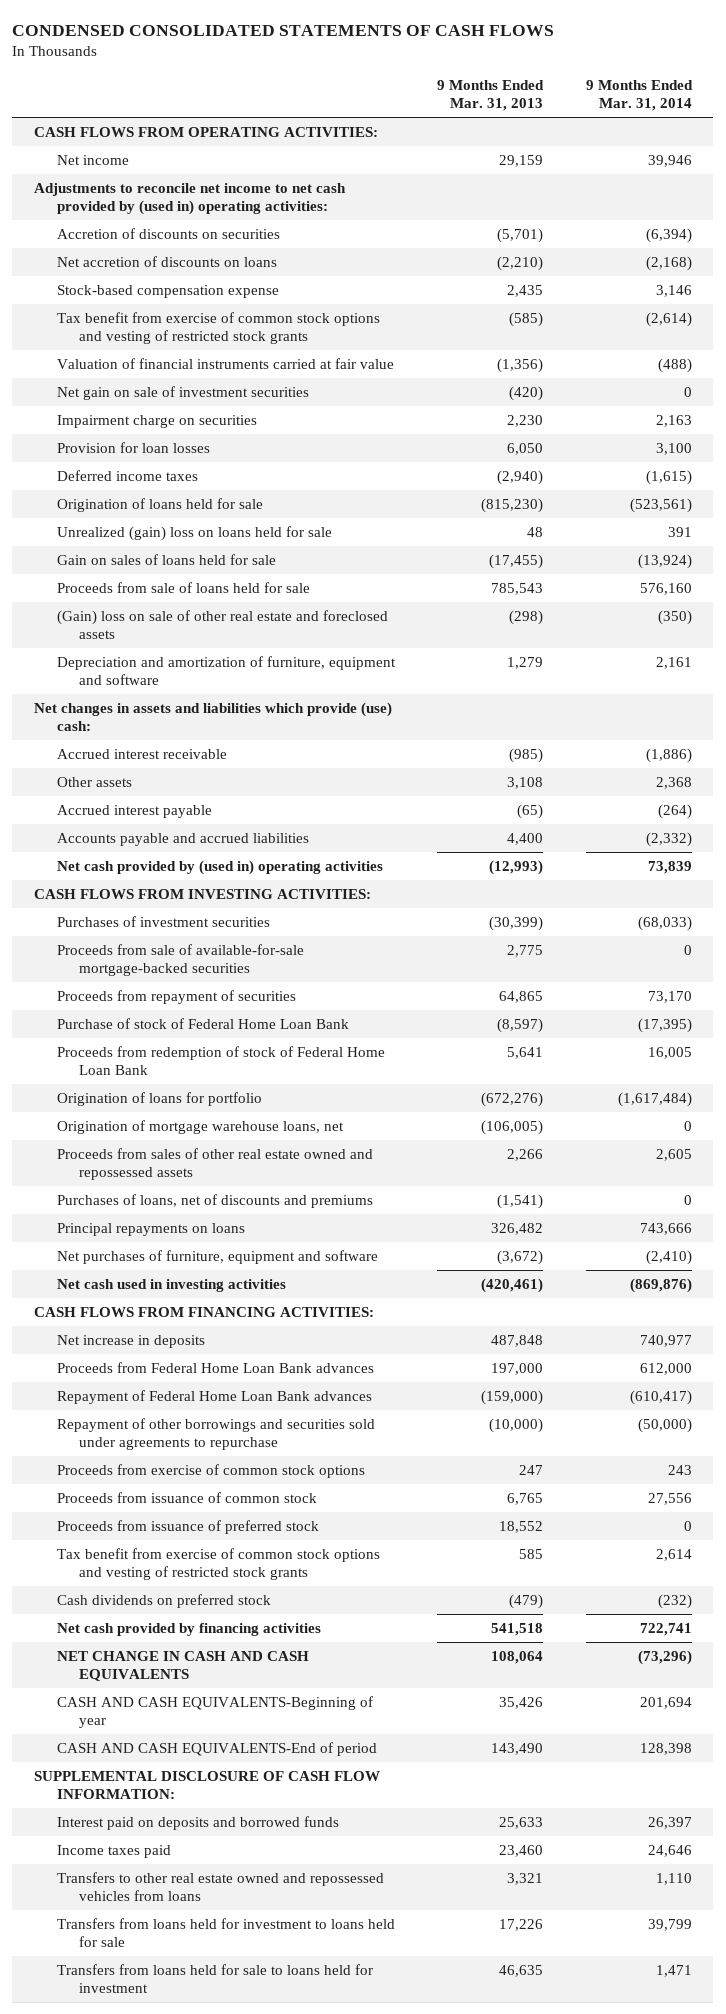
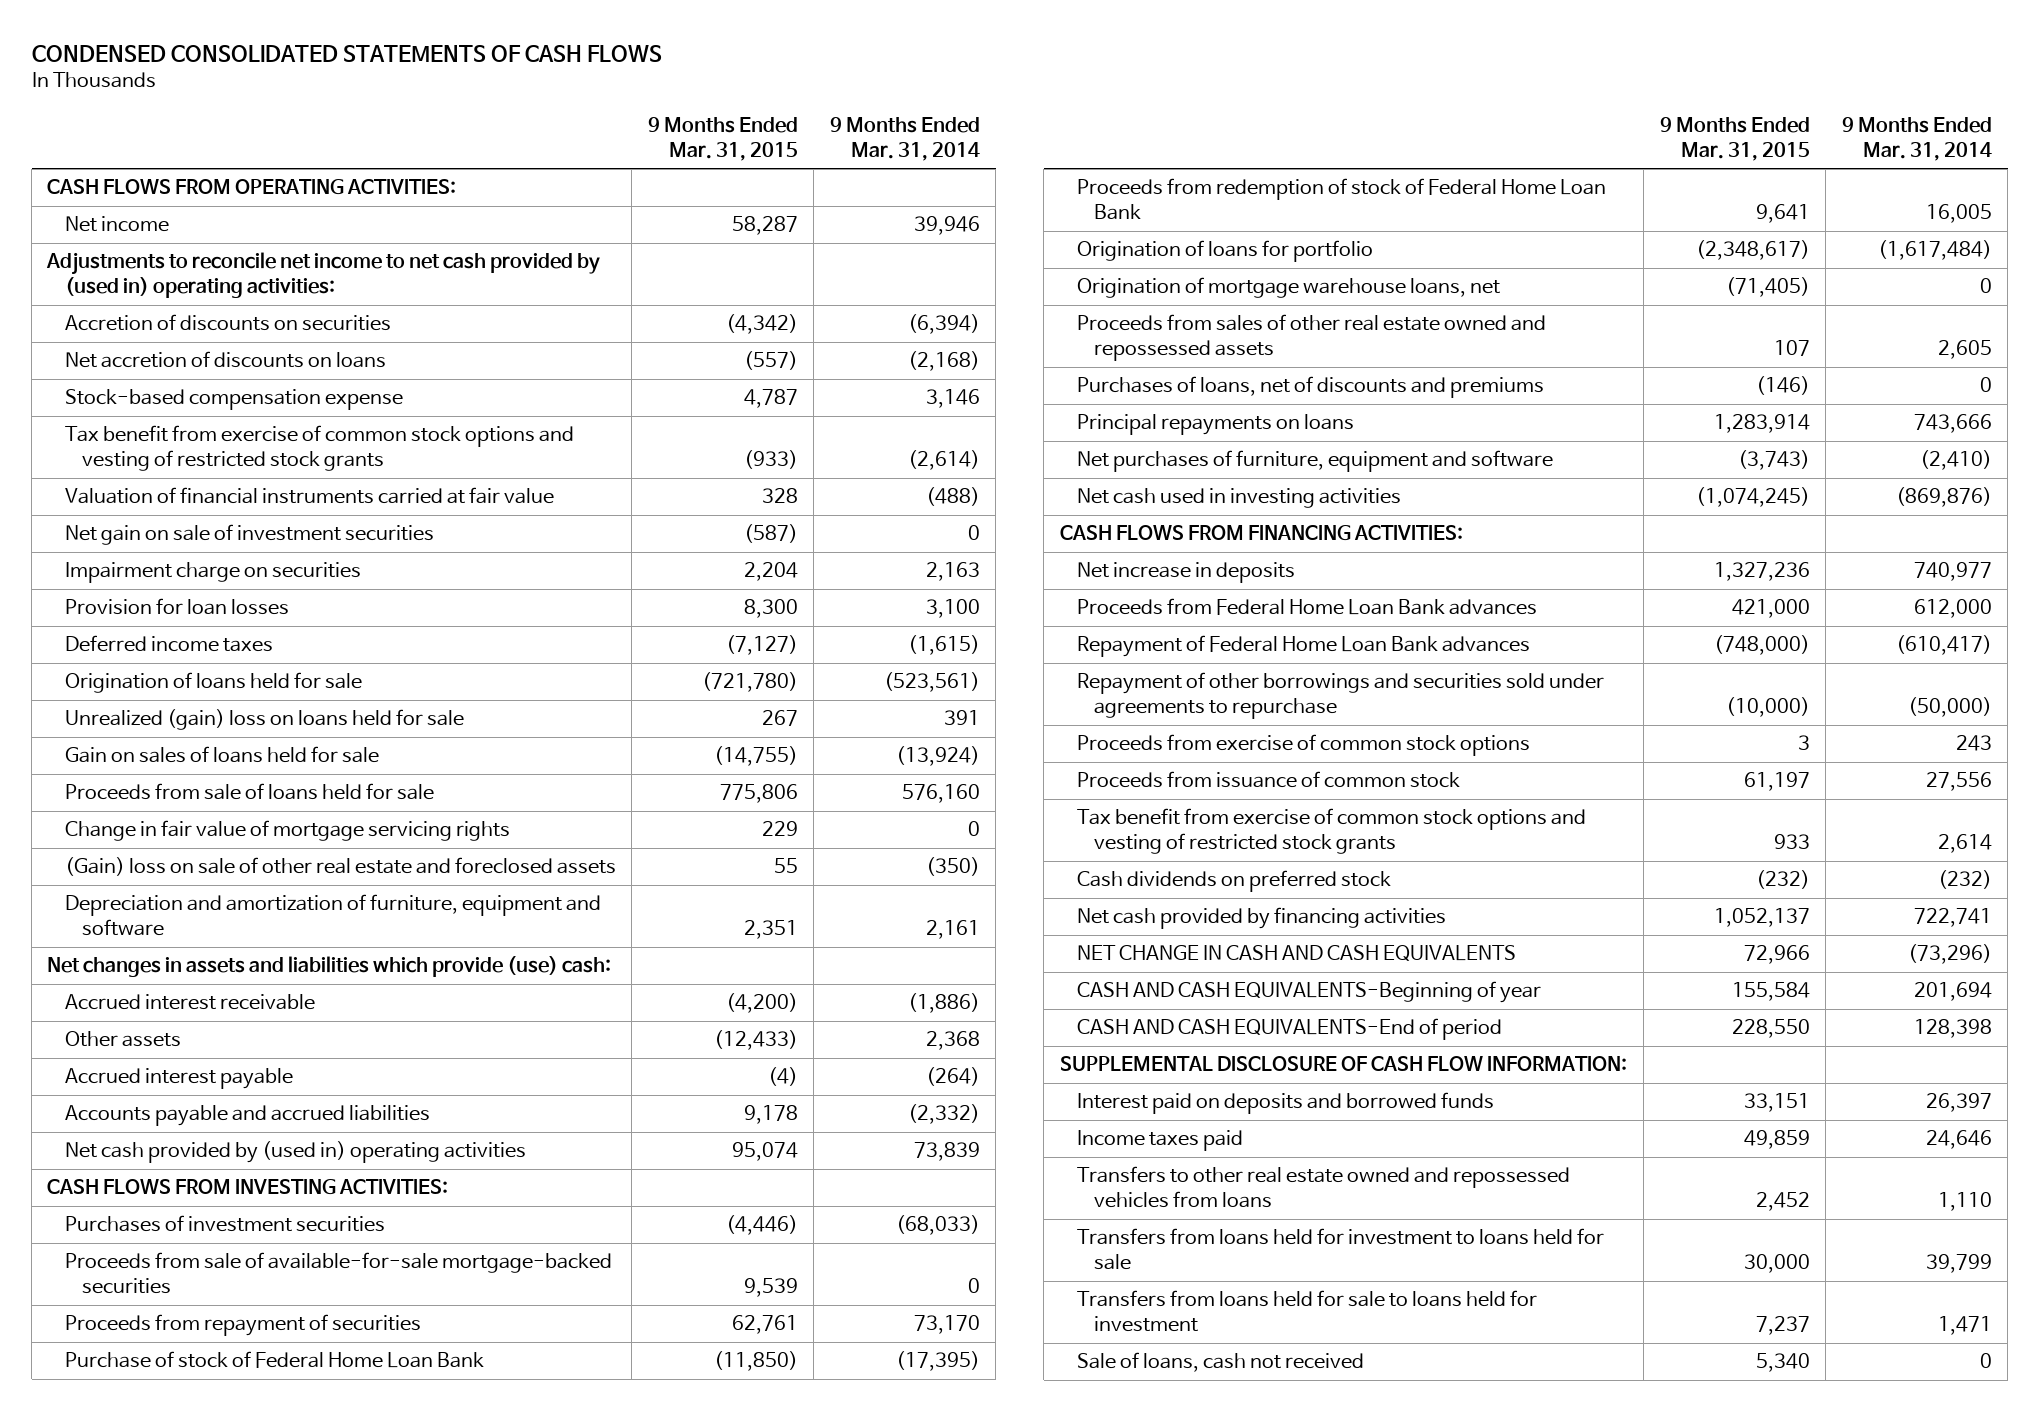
- | 9 Months Ended Mar. 31, 2013 | 9 Months Ended Mar. 31, 2014
+ | 9 Months Ended Mar. 31, 2015 | 9 Months Ended Mar. 31, 2014
+ Change in fair value of mortgage servicing rights | 229 | 0
- Proceeds from issuance of preferred stock | 18,552 | 0
+ Sale of loans, cash not received | 5,340 | 0

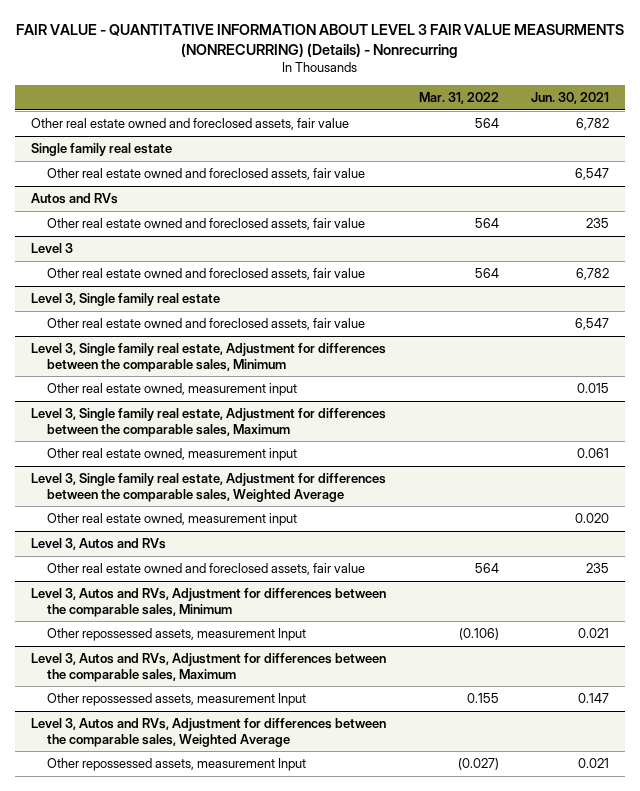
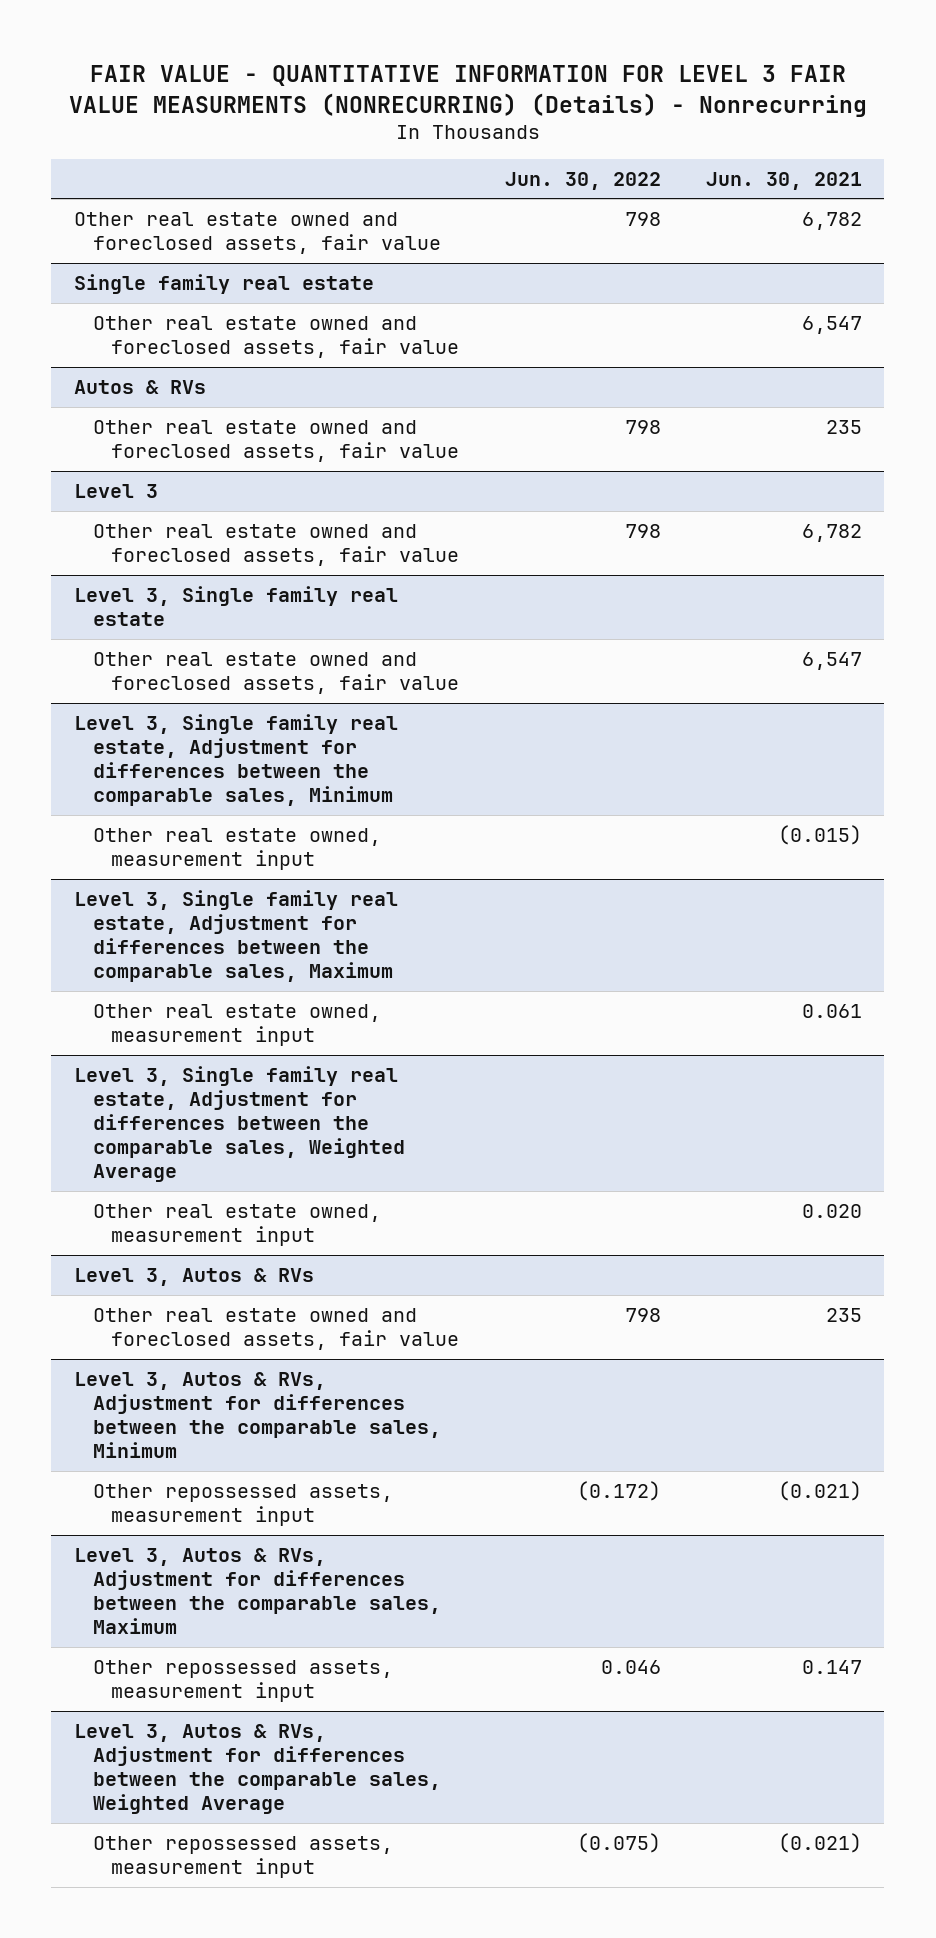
- FAIR VALUE - QUANTITATIVE INFORMATION ABOUT LEVEL 3 FAIR VALUE MEASURMENTS (NONRECURRING) (Details) - Nonrecurring
+ FAIR VALUE - QUANTITATIVE INFORMATION FOR LEVEL 3 FAIR VALUE MEASURMENTS (NONRECURRING) (Details) - Nonrecurring
- | Mar. 31, 2022 | Jun. 30, 2021
+ | Jun. 30, 2022 | Jun. 30, 2021
- Autos and RVs
+ Autos & RVs
@ Level 3, Single family real estate, Adjustment for differences between the comparable sales, Minimum
- Other real estate owned, measurement input | | 0.015
+ Other real estate owned, measurement input | | (0.015)
- Level 3, Autos and RVs
+ Level 3, Autos & RVs
- Level 3, Autos and RVs, Adjustment for differences between the comparable sales, Minimum
- Other repossessed assets, measurement Input | (0.106) | 0.021
- Level 3, Autos and RVs, Adjustment for differences between the comparable sales, Maximum
- Other repossessed assets, measurement Input | 0.155 | 0.147
- Level 3, Autos and RVs, Adjustment for differences between the comparable sales, Weighted Average
- Other repossessed assets, measurement Input | (0.027) | 0.021
+ Level 3, Autos & RVs, Adjustment for differences between the comparable sales, Minimum
+ Other repossessed assets, measurement input | (0.172) | (0.021)
+ Level 3, Autos & RVs, Adjustment for differences between the comparable sales, Maximum
+ Other repossessed assets, measurement input | 0.046 | 0.147
+ Level 3, Autos & RVs, Adjustment for differences between the comparable sales, Weighted Average
+ Other repossessed assets, measurement input | (0.075) | (0.021)

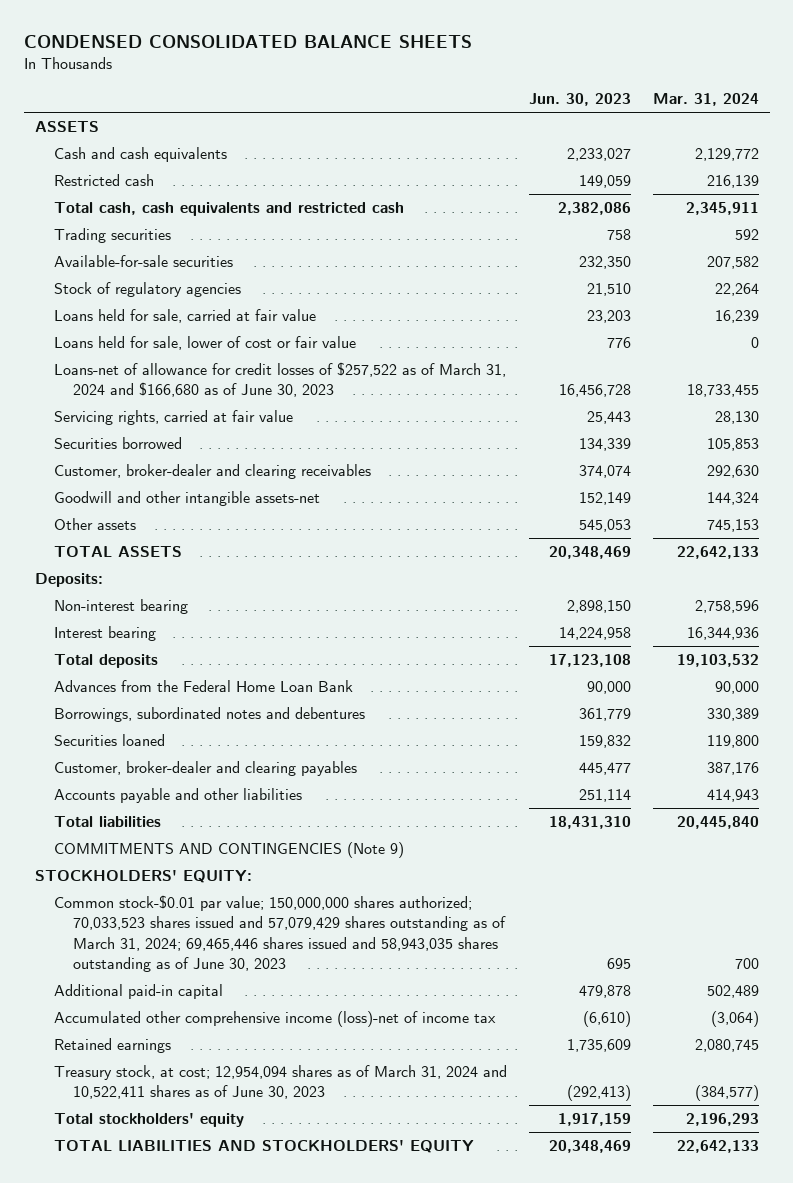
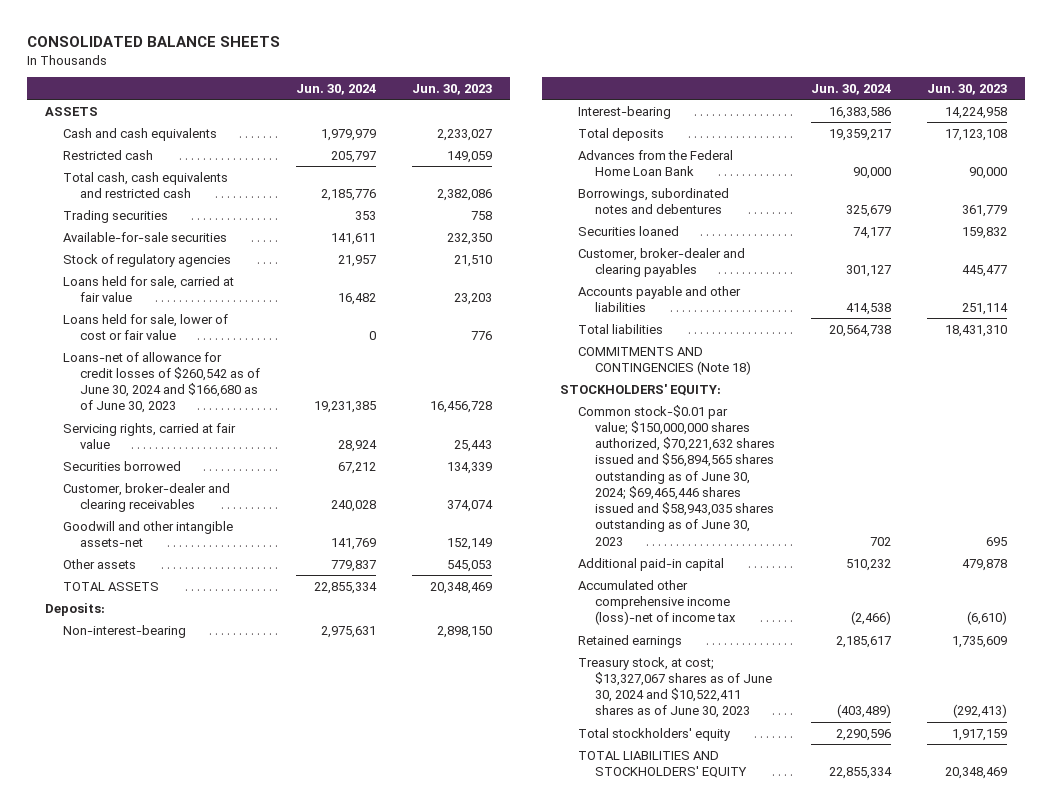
- CONDENSED CONSOLIDATED BALANCE SHEETS
+ CONSOLIDATED BALANCE SHEETS
- | Jun. 30, 2023 | Mar. 31, 2024
+ | Jun. 30, 2024 | Jun. 30, 2023
- Loans-net of allowance for credit losses of $257,522 as of March 31, 2024 and $166,680 as of June 30, 2023 | 16,456,728 | 18,733,455
+ Loans-net of allowance for credit losses of $260,542 as of June 30, 2024 and $166,680 as of June 30, 2023 | 19,231,385 | 16,456,728
- Non-interest bearing | 2,898,150 | 2,758,596
- Interest bearing | 14,224,958 | 16,344,936
+ Non-interest-bearing | 2,975,631 | 2,898,150
+ Interest-bearing | 16,383,586 | 14,224,958
- COMMITMENTS AND CONTINGENCIES (Note 9)
+ COMMITMENTS AND CONTINGENCIES (Note 18)
- Common stock-$0.01 par value; 150,000,000 shares authorized; 70,033,523 shares issued and 57,079,429 shares outstanding as of March 31, 2024; 69,465,446 shares issued and 58,943,035 shares outstanding as of June 30, 2023 | 695 | 700
+ Common stock-$0.01 par value; $150,000,000 shares authorized, $70,221,632 shares issued and $56,894,565 shares outstanding as of June 30, 2024; $69,465,446 shares issued and $58,943,035 shares outstanding as of June 30, 2023 | 702 | 695
- Treasury stock, at cost; 12,954,094 shares as of March 31, 2024 and 10,522,411 shares as of June 30, 2023 | (292,413) | (384,577)
+ Treasury stock, at cost; $13,327,067 shares as of June 30, 2024 and $10,522,411 shares as of June 30, 2023 | (403,489) | (292,413)

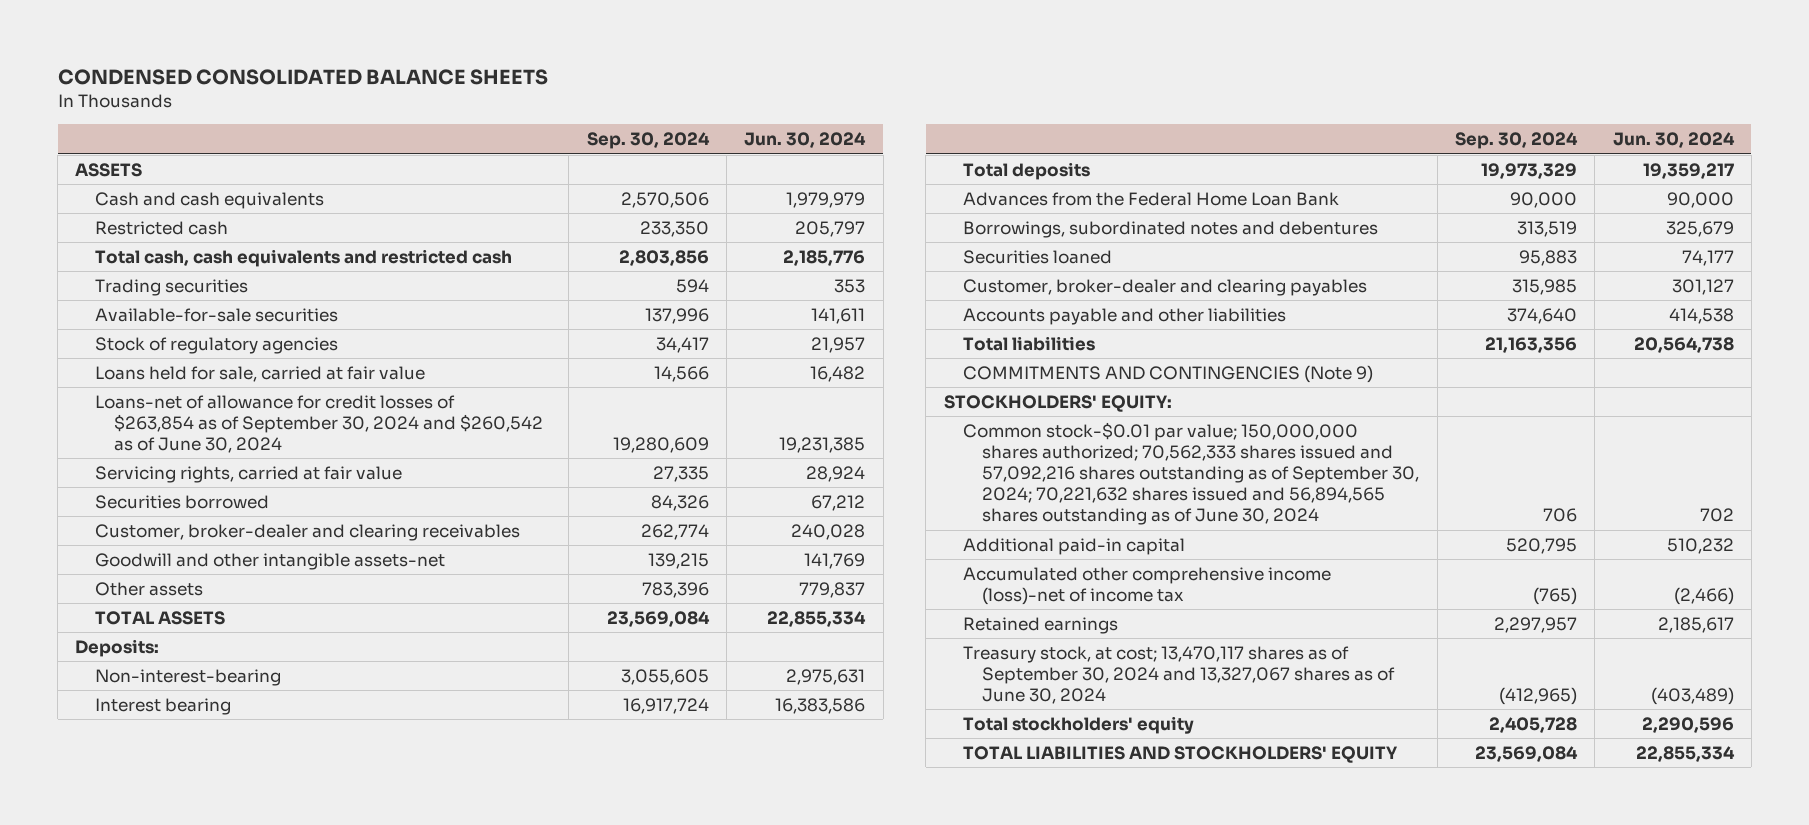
- CONSOLIDATED BALANCE SHEETS
+ CONDENSED CONSOLIDATED BALANCE SHEETS
- | Jun. 30, 2024 | Jun. 30, 2023
+ | Sep. 30, 2024 | Jun. 30, 2024
- Loans held for sale, lower of cost or fair value | 0 | 776
- Loans-net of allowance for credit losses of $260,542 as of June 30, 2024 and $166,680 as of June 30, 2023 | 19,231,385 | 16,456,728
+ Loans-net of allowance for credit losses of $263,854 as of September 30, 2024 and $260,542 as of June 30, 2024 | 19,280,609 | 19,231,385
- Interest-bearing | 16,383,586 | 14,224,958
+ Interest bearing | 16,917,724 | 16,383,586
- COMMITMENTS AND CONTINGENCIES (Note 18)
+ COMMITMENTS AND CONTINGENCIES (Note 9)
- Common stock-$0.01 par value; $150,000,000 shares authorized, $70,221,632 shares issued and $56,894,565 shares outstanding as of June 30, 2024; $69,465,446 shares issued and $58,943,035 shares outstanding as of June 30, 2023 | 702 | 695
+ Common stock-$0.01 par value; 150,000,000 shares authorized; 70,562,333 shares issued and 57,092,216 shares outstanding as of September 30, 2024; 70,221,632 shares issued and 56,894,565 shares outstanding as of June 30, 2024 | 706 | 702
- Treasury stock, at cost; $13,327,067 shares as of June 30, 2024 and $10,522,411 shares as of June 30, 2023 | (403,489) | (292,413)
+ Treasury stock, at cost; 13,470,117 shares as of September 30, 2024 and 13,327,067 shares as of June 30, 2024 | (412,965) | (403,489)

